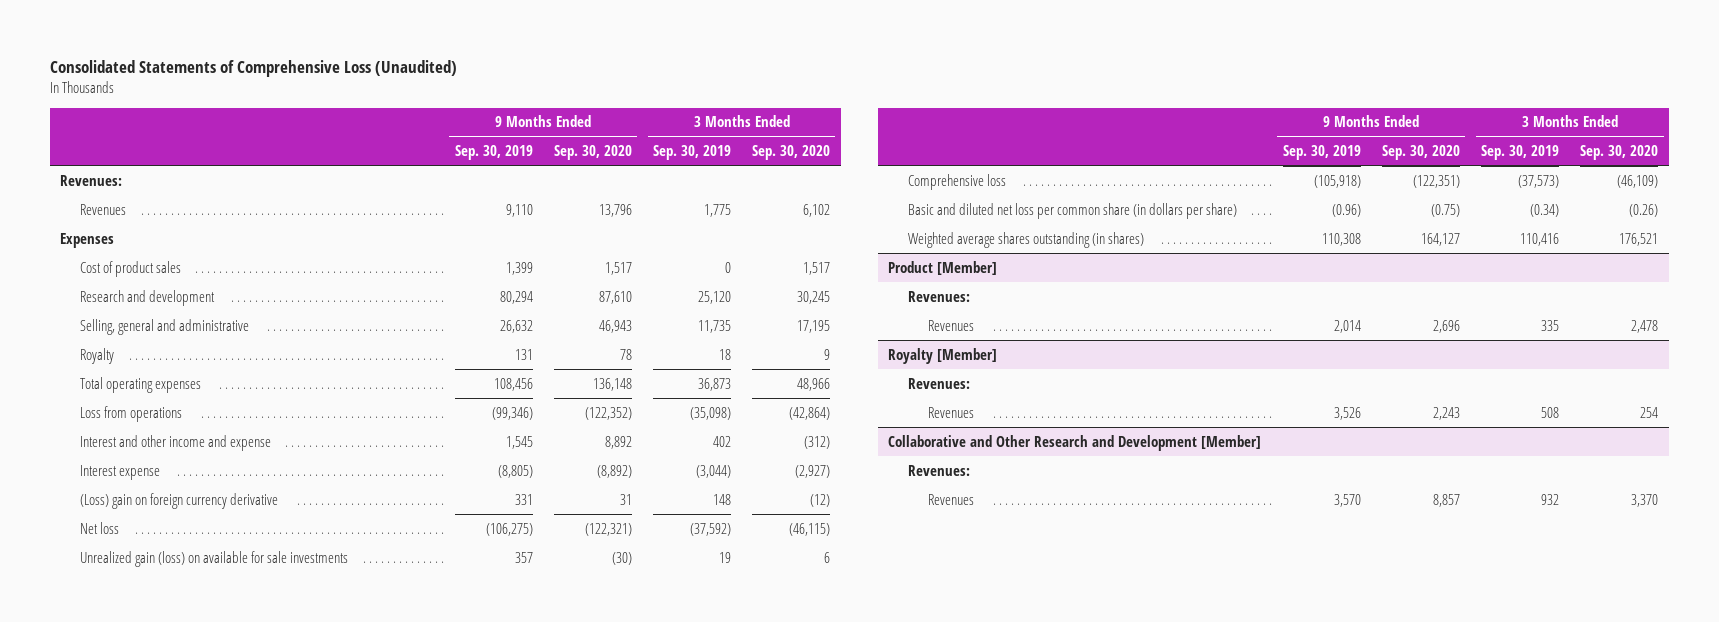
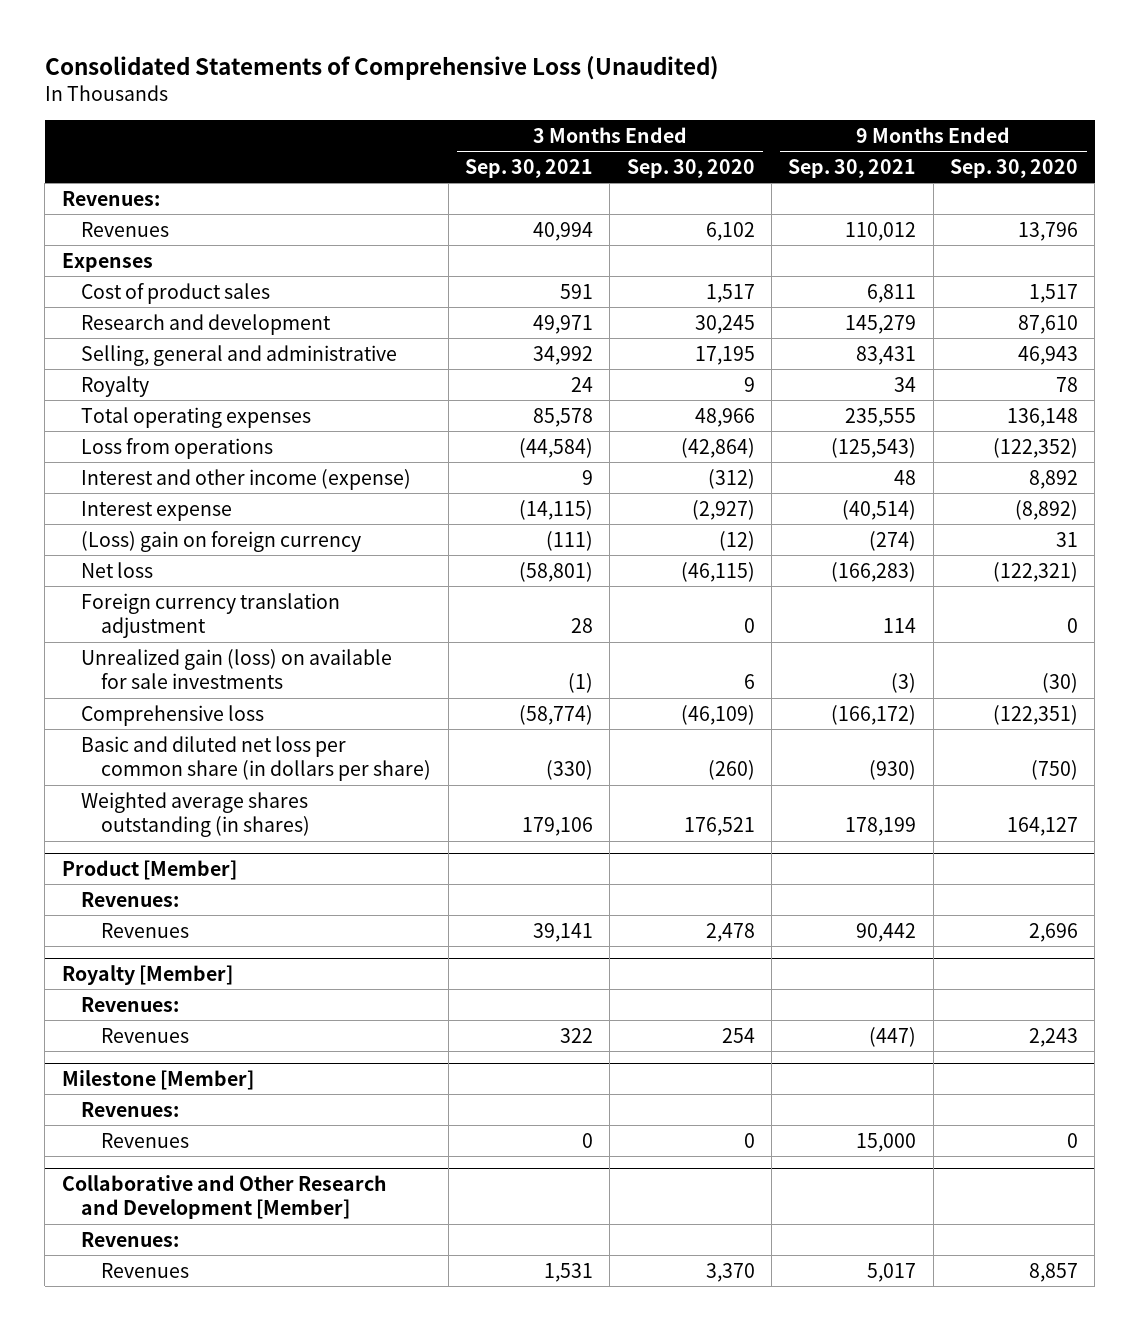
- | 9 Months Ended Sep. 30, 2019 | 9 Months Ended Sep. 30, 2020 | 3 Months Ended Sep. 30, 2019 | 3 Months Ended Sep. 30, 2020
+ | 3 Months Ended Sep. 30, 2021 | 3 Months Ended Sep. 30, 2020 | 9 Months Ended Sep. 30, 2021 | 9 Months Ended Sep. 30, 2020
- Interest and other income and expense | 1,545 | 8,892 | 402 | (312)
+ Interest and other income (expense) | 9 | (312) | 48 | 8,892
- (Loss) gain on foreign currency derivative | 331 | 31 | 148 | (12)
+ (Loss) gain on foreign currency | (111) | (12) | (274) | 31
+ Foreign currency translation adjustment | 28 | 0 | 114 | 0
- Basic and diluted net loss per common share (in dollars per share) | (0.96) | (0.75) | (0.34) | (0.26)
+ Basic and diluted net loss per common share (in dollars per share) | (330) | (260) | (930) | (750)
+ Milestone [Member]
+ Revenues:
+ Revenues | 0 | 0 | 15,000 | 0

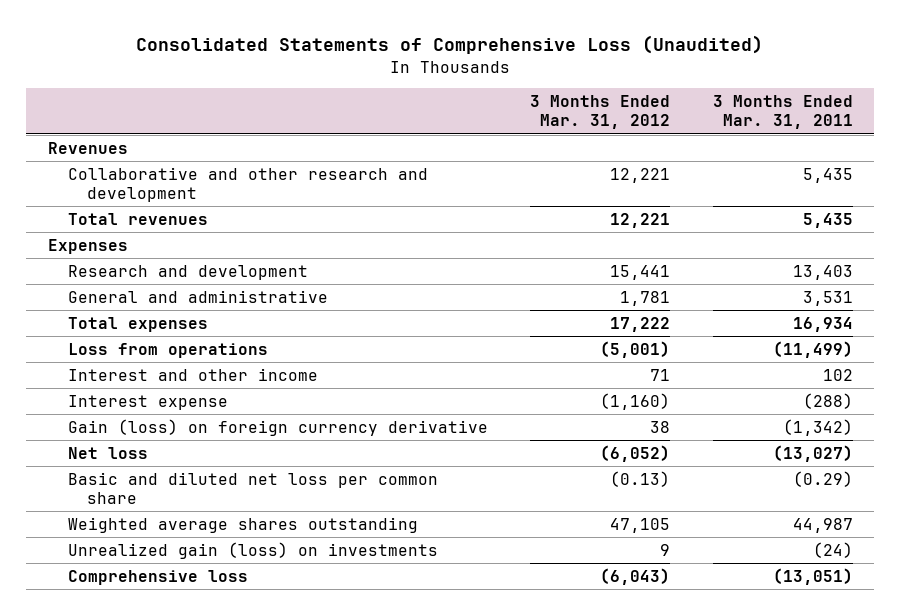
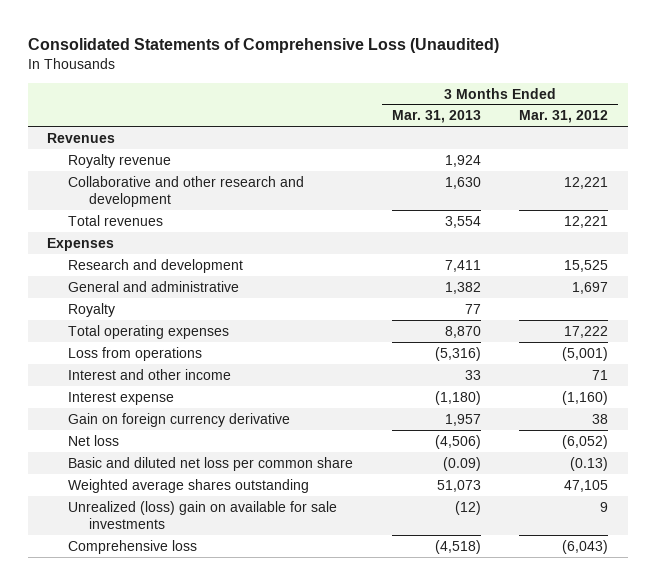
- | 3 Months Ended Mar. 31, 2012 | 3 Months Ended Mar. 31, 2011
+ | 3 Months Ended Mar. 31, 2013 | 3 Months Ended Mar. 31, 2012
+ Royalty revenue | 1,924 |
- Research and development | 15,441 | 13,403
- General and administrative | 1,781 | 3,531
- Total expenses | 17,222 | 16,934
+ Research and development | 7,411 | 15,525
+ General and administrative | 1,382 | 1,697
+ Royalty | 77 |
+ Total operating expenses | 8,870 | 17,222
- Gain (loss) on foreign currency derivative | 38 | (1,342)
+ Gain on foreign currency derivative | 1,957 | 38
- Unrealized gain (loss) on investments | 9 | (24)
+ Unrealized (loss) gain on available for sale investments | (12) | 9

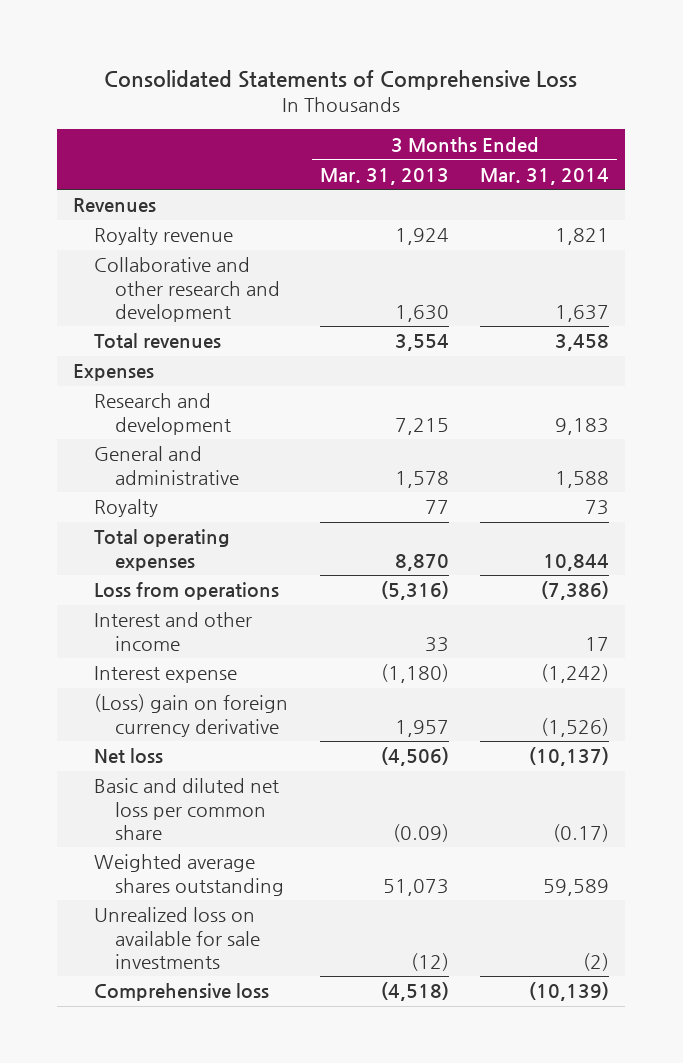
- Consolidated Statements of Comprehensive Loss (Unaudited)
+ Consolidated Statements of Comprehensive Loss
- | 3 Months Ended Mar. 31, 2013 | 3 Months Ended Mar. 31, 2012
+ | 3 Months Ended Mar. 31, 2013 | 3 Months Ended Mar. 31, 2014
- Research and development | 7,411 | 15,525
- General and administrative | 1,382 | 1,697
+ Research and development | 7,215 | 9,183
+ General and administrative | 1,578 | 1,588
- Gain on foreign currency derivative | 1,957 | 38
+ (Loss) gain on foreign currency derivative | 1,957 | (1,526)
- Unrealized (loss) gain on available for sale investments | (12) | 9
+ Unrealized loss on available for sale investments | (12) | (2)

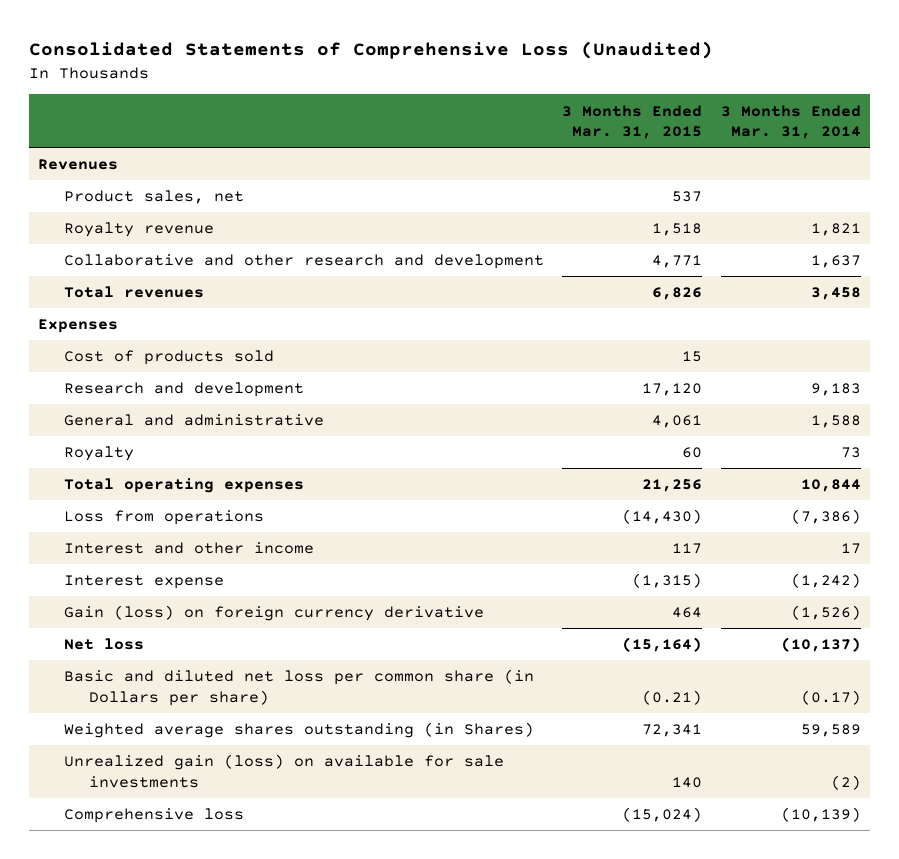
- Consolidated Statements of Comprehensive Loss
+ Consolidated Statements of Comprehensive Loss (Unaudited)
- | 3 Months Ended Mar. 31, 2013 | 3 Months Ended Mar. 31, 2014
+ | 3 Months Ended Mar. 31, 2015 | 3 Months Ended Mar. 31, 2014
+ Product sales, net | 537 |
+ Cost of products sold | 15 |
- (Loss) gain on foreign currency derivative | 1,957 | (1,526)
+ Gain (loss) on foreign currency derivative | 464 | (1,526)
- Basic and diluted net loss per common share | (0.09) | (0.17)
- Weighted average shares outstanding | 51,073 | 59,589
- Unrealized loss on available for sale investments | (12) | (2)
+ Basic and diluted net loss per common share (in Dollars per share) | (0.21) | (0.17)
+ Weighted average shares outstanding (in Shares) | 72,341 | 59,589
+ Unrealized gain (loss) on available for sale investments | 140 | (2)

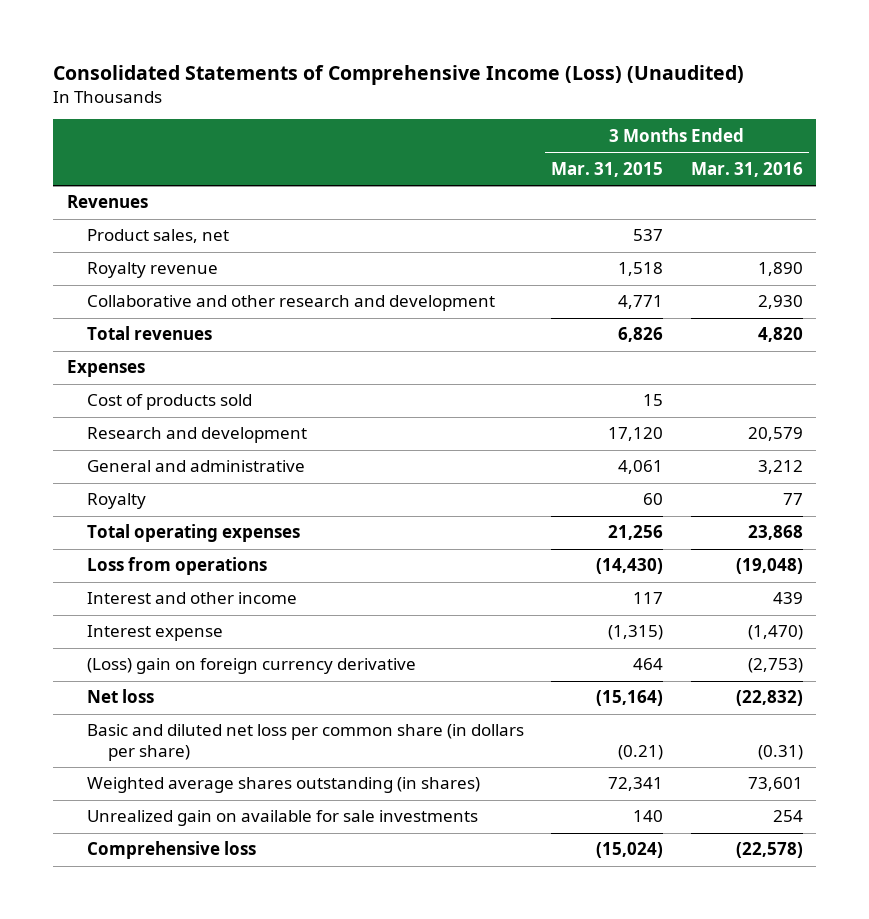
- Consolidated Statements of Comprehensive Loss (Unaudited)
+ Consolidated Statements of Comprehensive Income (Loss) (Unaudited)
- | 3 Months Ended Mar. 31, 2015 | 3 Months Ended Mar. 31, 2014
+ | 3 Months Ended Mar. 31, 2015 | 3 Months Ended Mar. 31, 2016
- Gain (loss) on foreign currency derivative | 464 | (1,526)
+ (Loss) gain on foreign currency derivative | 464 | (2,753)
- Basic and diluted net loss per common share (in Dollars per share) | (0.21) | (0.17)
- Weighted average shares outstanding (in Shares) | 72,341 | 59,589
- Unrealized gain (loss) on available for sale investments | 140 | (2)
+ Basic and diluted net loss per common share (in dollars per share) | (0.21) | (0.31)
+ Weighted average shares outstanding (in shares) | 72,341 | 73,601
+ Unrealized gain on available for sale investments | 140 | 254

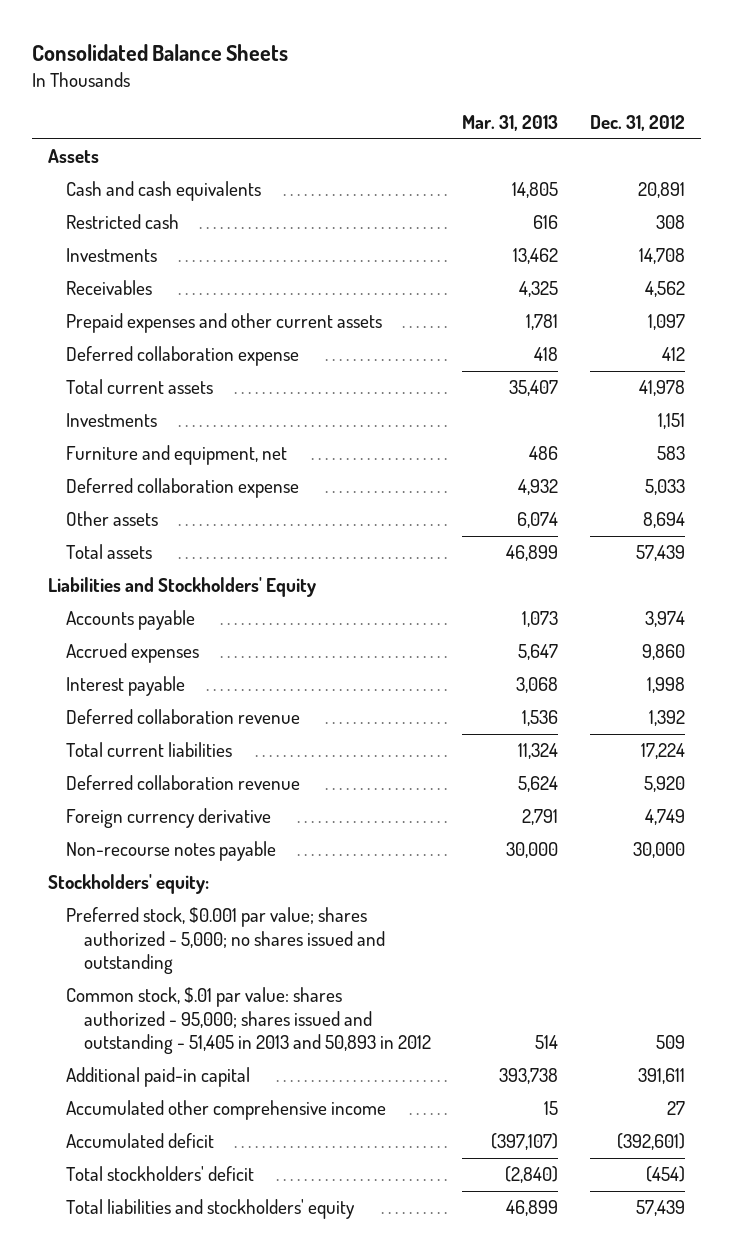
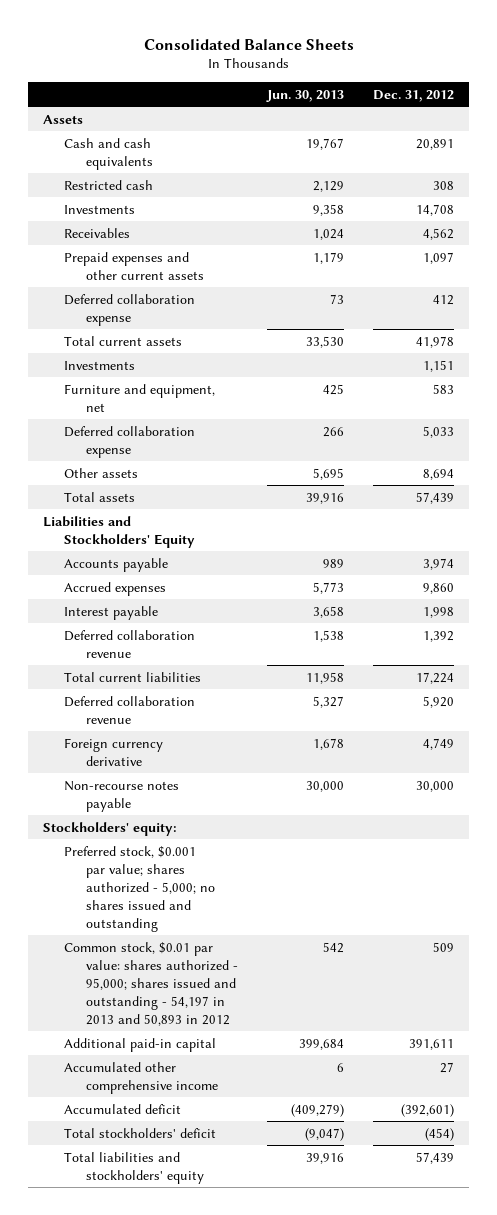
- | Mar. 31, 2013 | Dec. 31, 2012
+ | Jun. 30, 2013 | Dec. 31, 2012
- Common stock, $.01 par value: shares authorized - 95,000; shares issued and outstanding - 51,405 in 2013 and 50,893 in 2012 | 514 | 509
+ Common stock, $0.01 par value: shares authorized - 95,000; shares issued and outstanding - 54,197 in 2013 and 50,893 in 2012 | 542 | 509

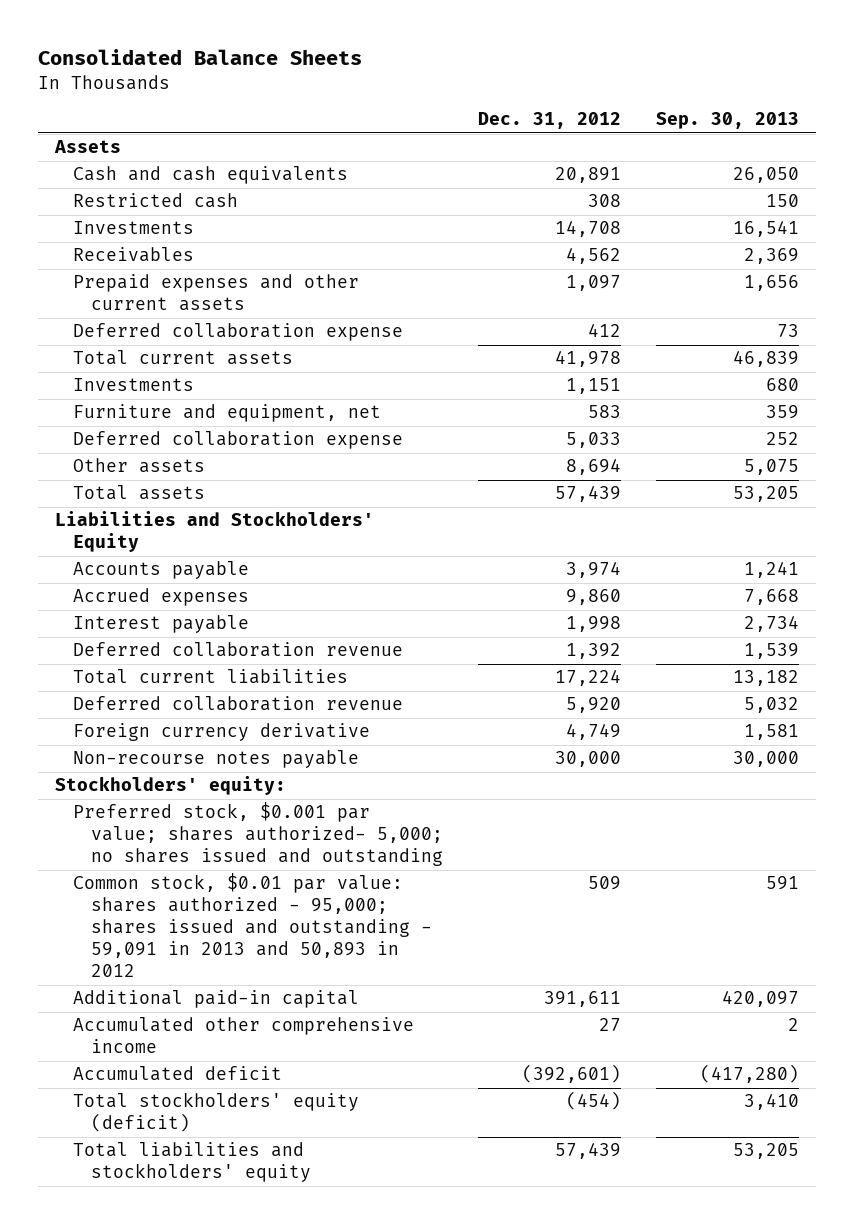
- | Jun. 30, 2013 | Dec. 31, 2012
+ | Dec. 31, 2012 | Sep. 30, 2013
- Preferred stock, $0.001 par value; shares authorized - 5,000; no shares issued and outstanding
- Common stock, $0.01 par value: shares authorized - 95,000; shares issued and outstanding - 54,197 in 2013 and 50,893 in 2012 | 542 | 509
+ Preferred stock, $0.001 par value; shares authorized- 5,000; no shares issued and outstanding
+ Common stock, $0.01 par value: shares authorized - 95,000; shares issued and outstanding - 59,091 in 2013 and 50,893 in 2012 | 509 | 591
- Total stockholders' deficit | (9,047) | (454)
+ Total stockholders' equity (deficit) | (454) | 3,410

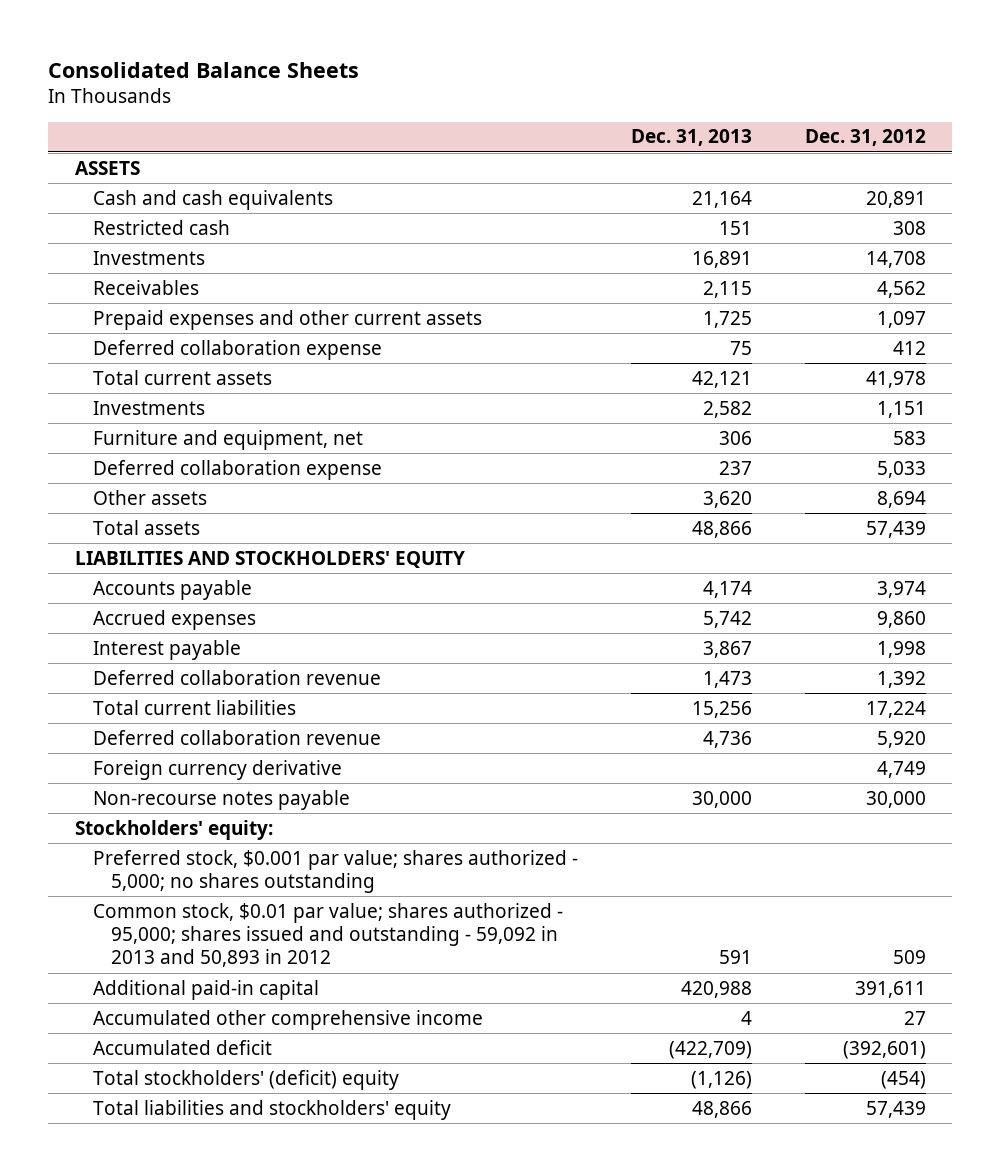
- | Dec. 31, 2012 | Sep. 30, 2013
+ | Dec. 31, 2013 | Dec. 31, 2012
- Assets
+ ASSETS
- Liabilities and Stockholders' Equity
+ LIABILITIES AND STOCKHOLDERS' EQUITY
- Preferred stock, $0.001 par value; shares authorized- 5,000; no shares issued and outstanding
- Common stock, $0.01 par value: shares authorized - 95,000; shares issued and outstanding - 59,091 in 2013 and 50,893 in 2012 | 509 | 591
+ Preferred stock, $0.001 par value; shares authorized - 5,000; no shares outstanding
+ Common stock, $0.01 par value; shares authorized - 95,000; shares issued and outstanding - 59,092 in 2013 and 50,893 in 2012 | 591 | 509
- Total stockholders' equity (deficit) | (454) | 3,410
+ Total stockholders' (deficit) equity | (1,126) | (454)

